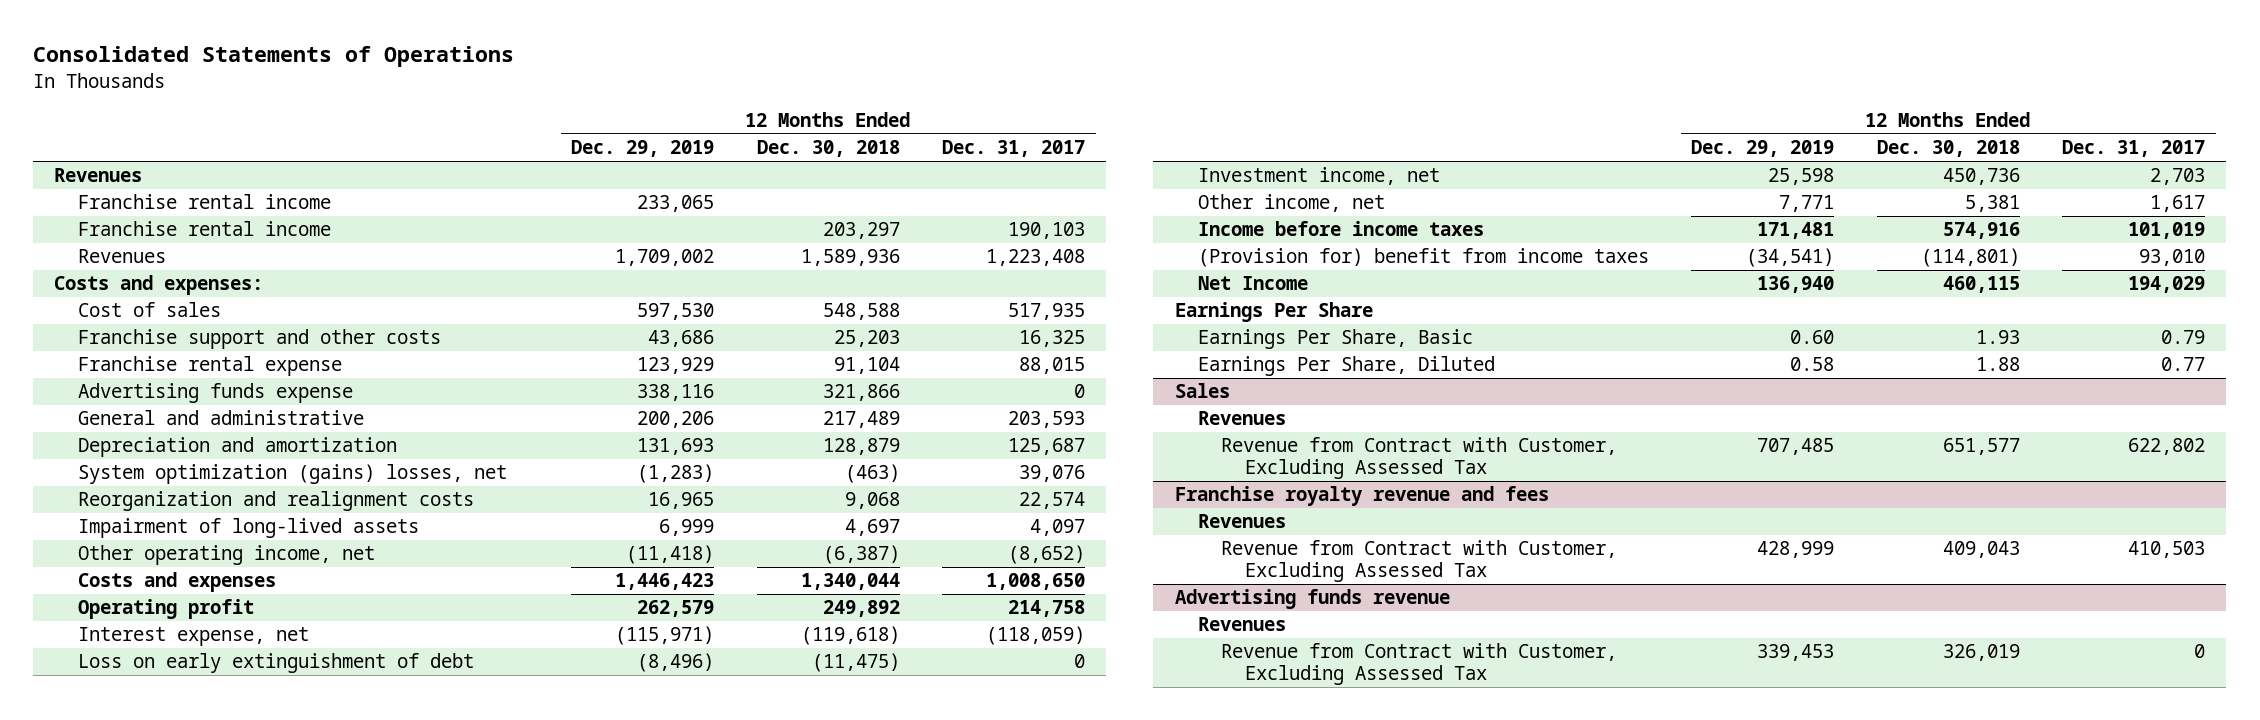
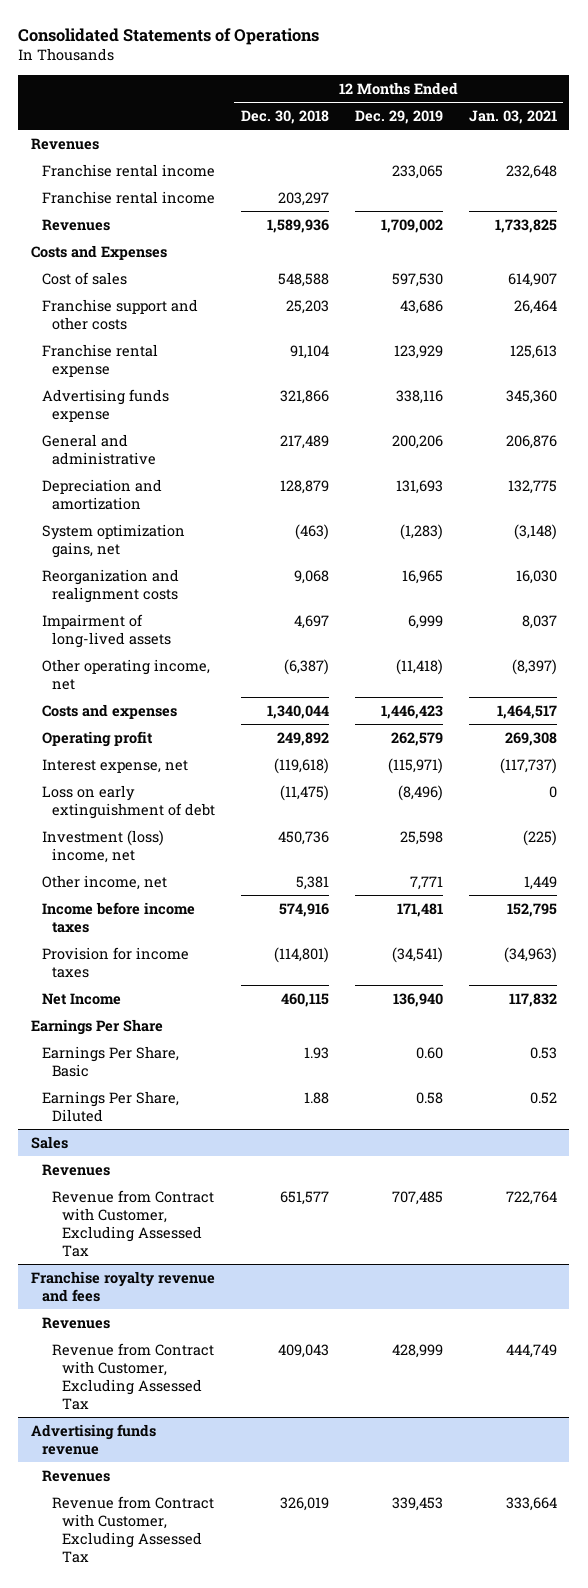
- | 12 Months Ended Dec. 29, 2019 | 12 Months Ended Dec. 30, 2018 | 12 Months Ended Dec. 31, 2017
+ | 12 Months Ended Dec. 30, 2018 | 12 Months Ended Dec. 29, 2019 | 12 Months Ended Jan. 03, 2021
- Costs and expenses:
+ Costs and Expenses
- System optimization (gains) losses, net | (1,283) | (463) | 39,076
+ System optimization gains, net | (463) | (1,283) | (3,148)
- Investment income, net | 25,598 | 450,736 | 2,703
+ Investment (loss) income, net | 450,736 | 25,598 | (225)
- (Provision for) benefit from income taxes | (34,541) | (114,801) | 93,010
+ Provision for income taxes | (114,801) | (34,541) | (34,963)

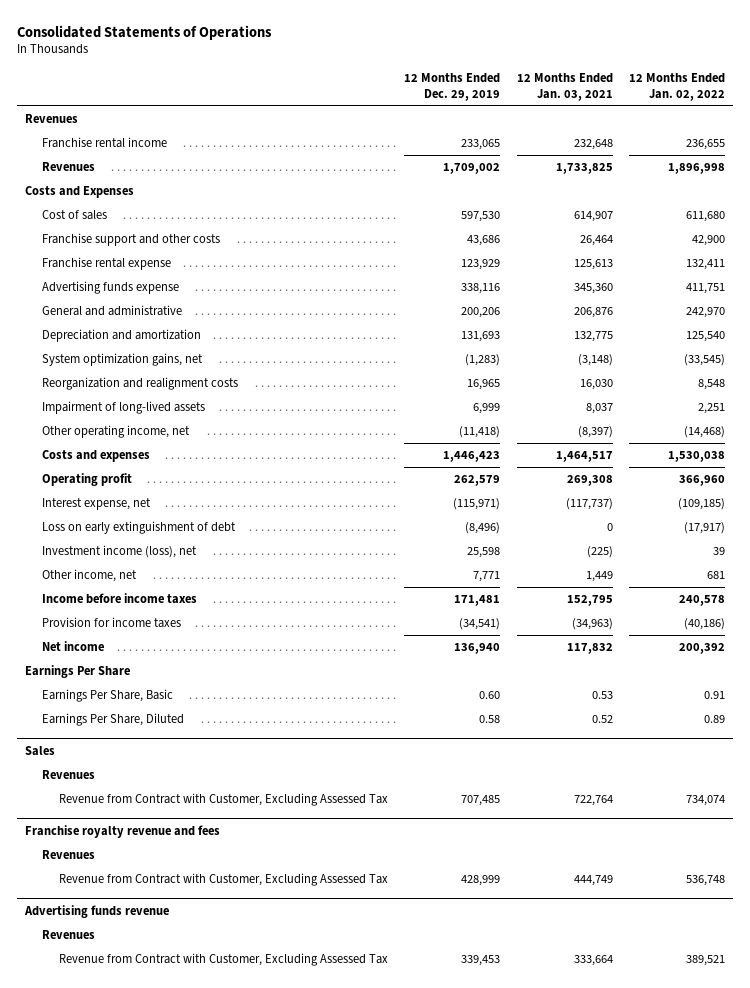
- | 12 Months Ended Dec. 30, 2018 | 12 Months Ended Dec. 29, 2019 | 12 Months Ended Jan. 03, 2021
+ | 12 Months Ended Dec. 29, 2019 | 12 Months Ended Jan. 03, 2021 | 12 Months Ended Jan. 02, 2022
- Franchise rental income | 203,297 | |
- Investment (loss) income, net | 450,736 | 25,598 | (225)
+ Investment income (loss), net | 25,598 | (225) | 39
- Net Income | 460,115 | 136,940 | 117,832
+ Net income | 136,940 | 117,832 | 200,392

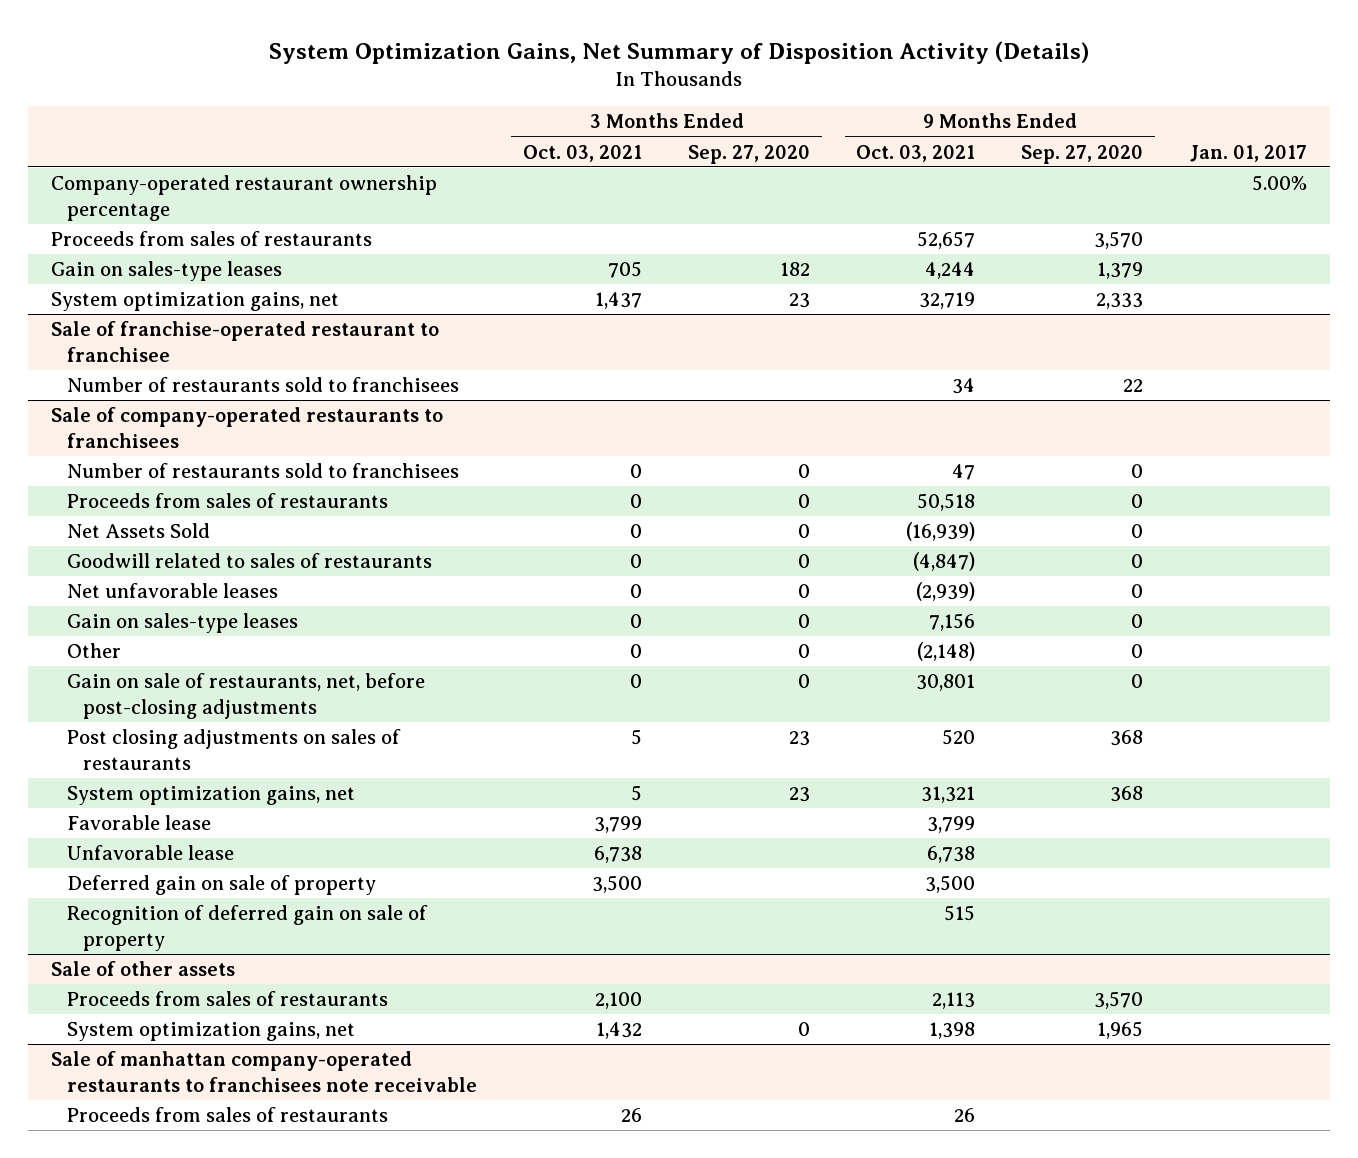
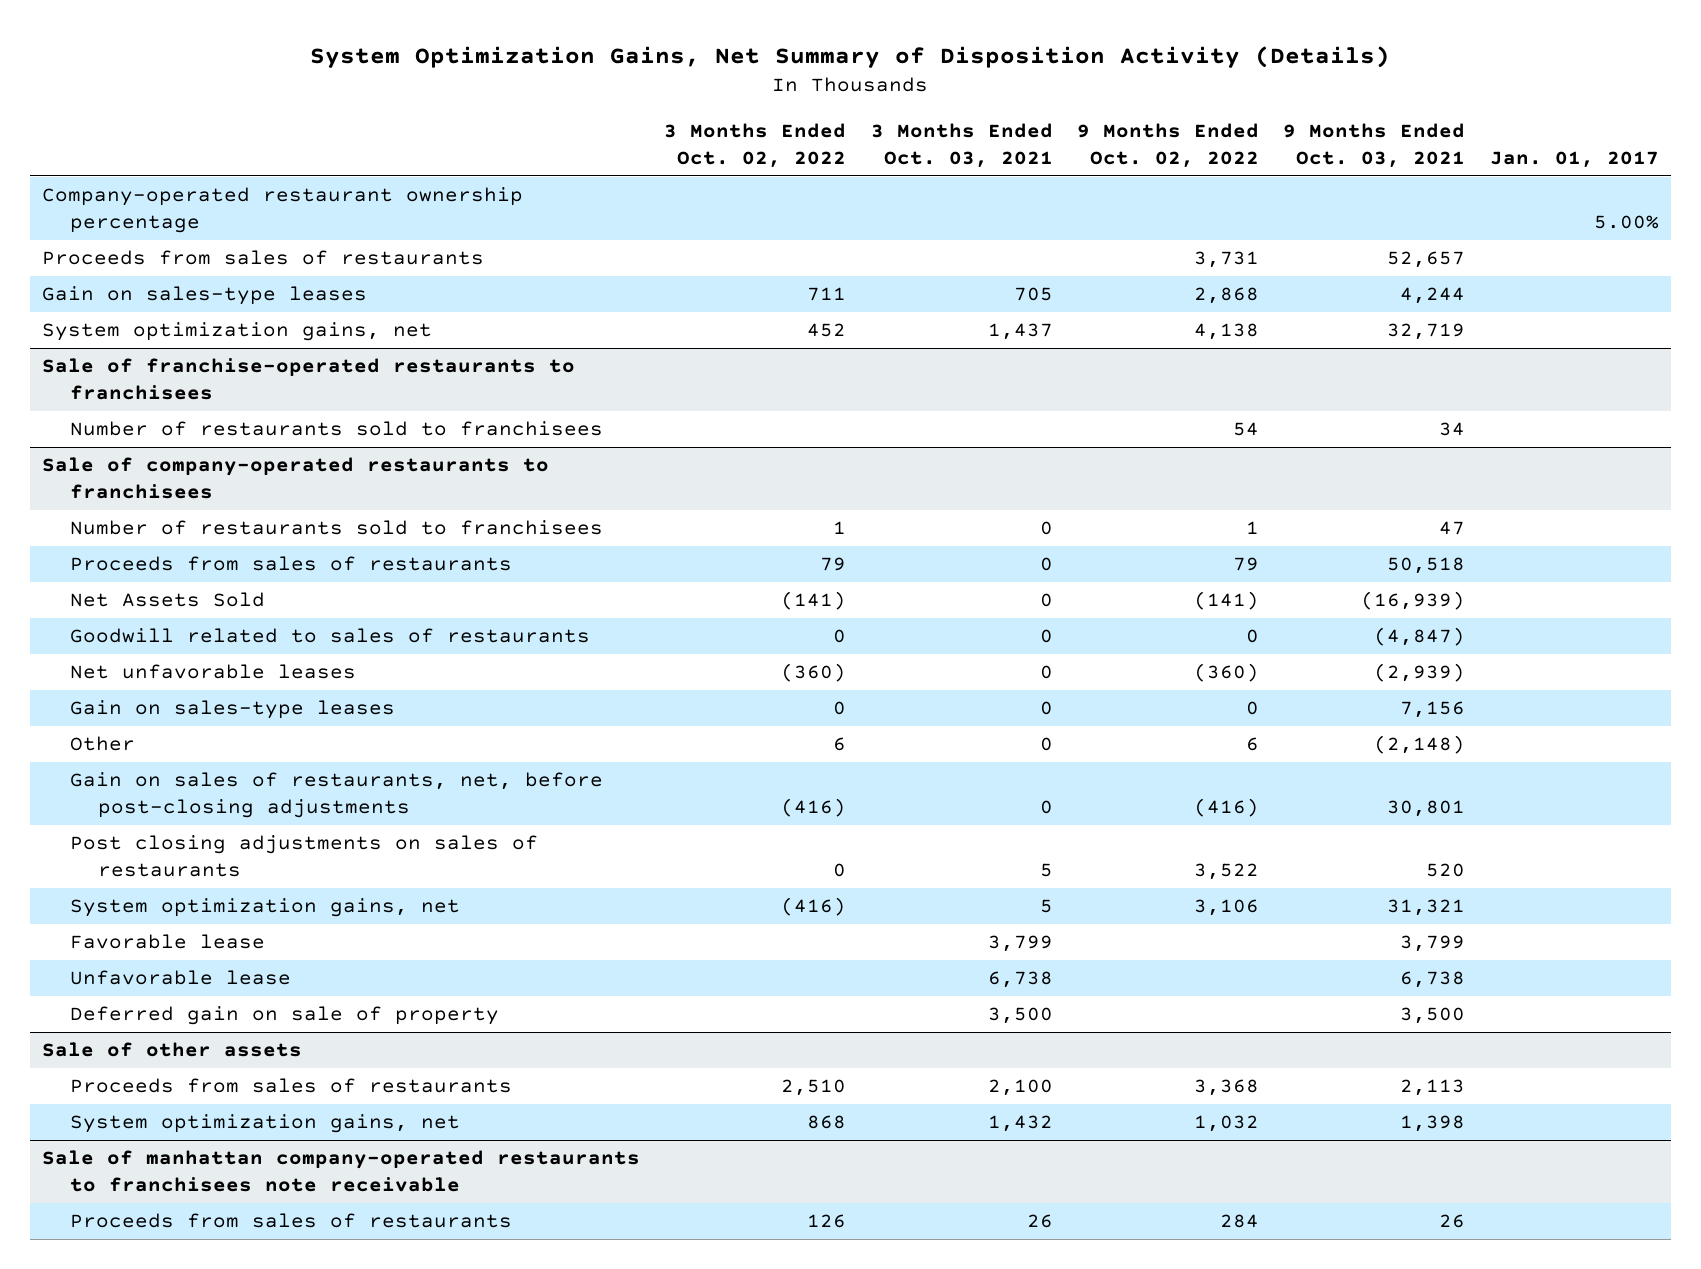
- | 3 Months Ended Oct. 03, 2021 | 3 Months Ended Sep. 27, 2020 | 9 Months Ended Oct. 03, 2021 | 9 Months Ended Sep. 27, 2020 | Jan. 01, 2017
+ | 3 Months Ended Oct. 02, 2022 | 3 Months Ended Oct. 03, 2021 | 9 Months Ended Oct. 02, 2022 | 9 Months Ended Oct. 03, 2021 | Jan. 01, 2017
- Sale of franchise-operated restaurant to franchisee
+ Sale of franchise-operated restaurants to franchisees
@ Sale of company-operated restaurants to franchisees
- Gain on sale of restaurants, net, before post-closing adjustments | 0 | 0 | 30,801 | 0 |
+ Gain on sales of restaurants, net, before post-closing adjustments | (416) | 0 | (416) | 30,801 |
- Recognition of deferred gain on sale of property | | | 515 | |

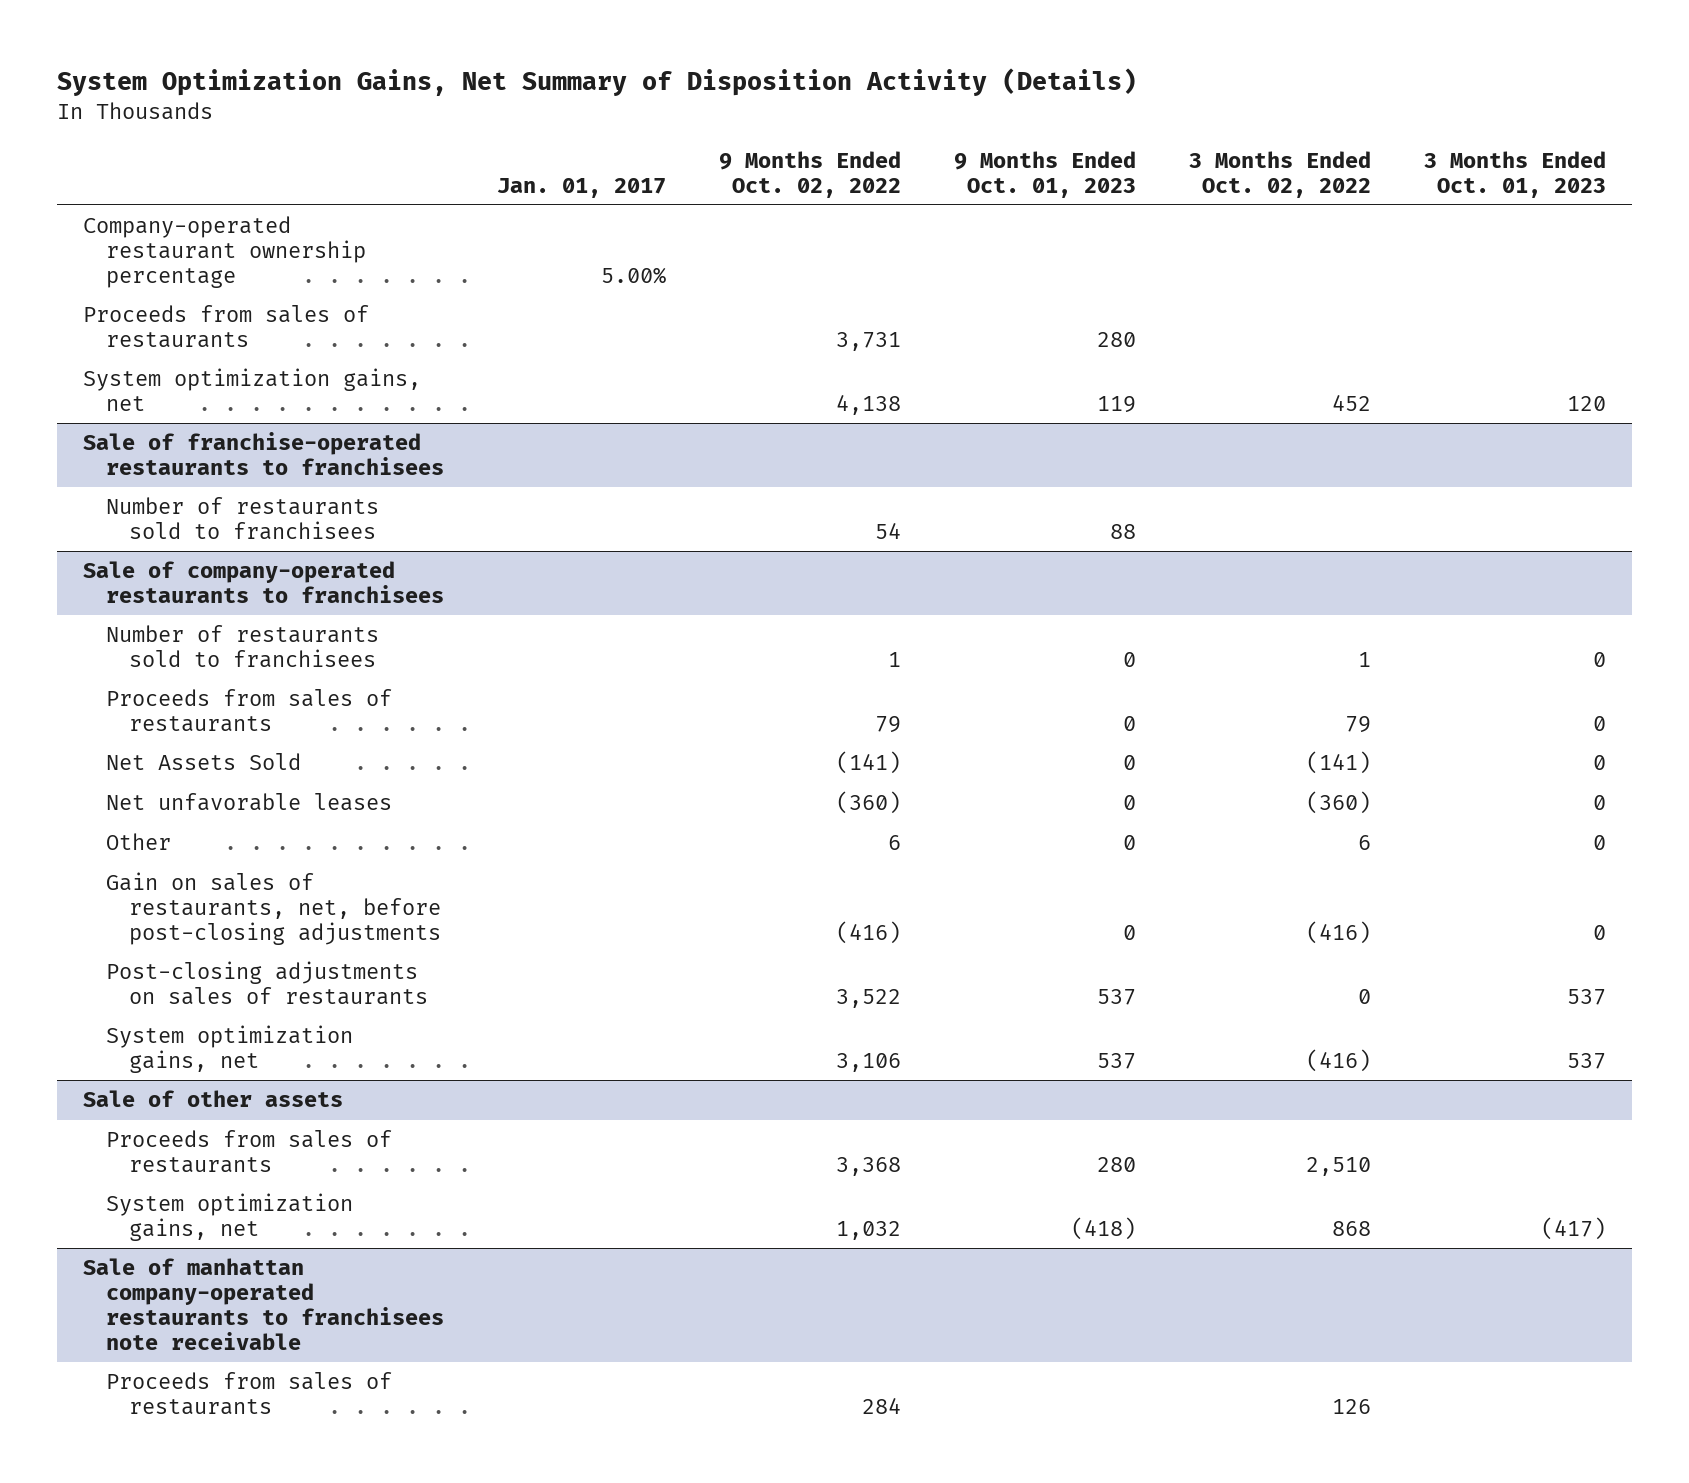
- | 3 Months Ended Oct. 02, 2022 | 3 Months Ended Oct. 03, 2021 | 9 Months Ended Oct. 02, 2022 | 9 Months Ended Oct. 03, 2021 | Jan. 01, 2017
+ | Jan. 01, 2017 | 9 Months Ended Oct. 02, 2022 | 9 Months Ended Oct. 01, 2023 | 3 Months Ended Oct. 02, 2022 | 3 Months Ended Oct. 01, 2023
- Gain on sales-type leases | 711 | 705 | 2,868 | 4,244 |
@ Sale of company-operated restaurants to franchisees
- Goodwill related to sales of restaurants | 0 | 0 | 0 | (4,847) |
- Gain on sales-type leases | 0 | 0 | 0 | 7,156 |
- Post closing adjustments on sales of restaurants | 0 | 5 | 3,522 | 520 |
+ Post-closing adjustments on sales of restaurants | | 3,522 | 537 | 0 | 537
- Favorable lease | | 3,799 | | 3,799 |
- Unfavorable lease | | 6,738 | | 6,738 |
- Deferred gain on sale of property | | 3,500 | | 3,500 |

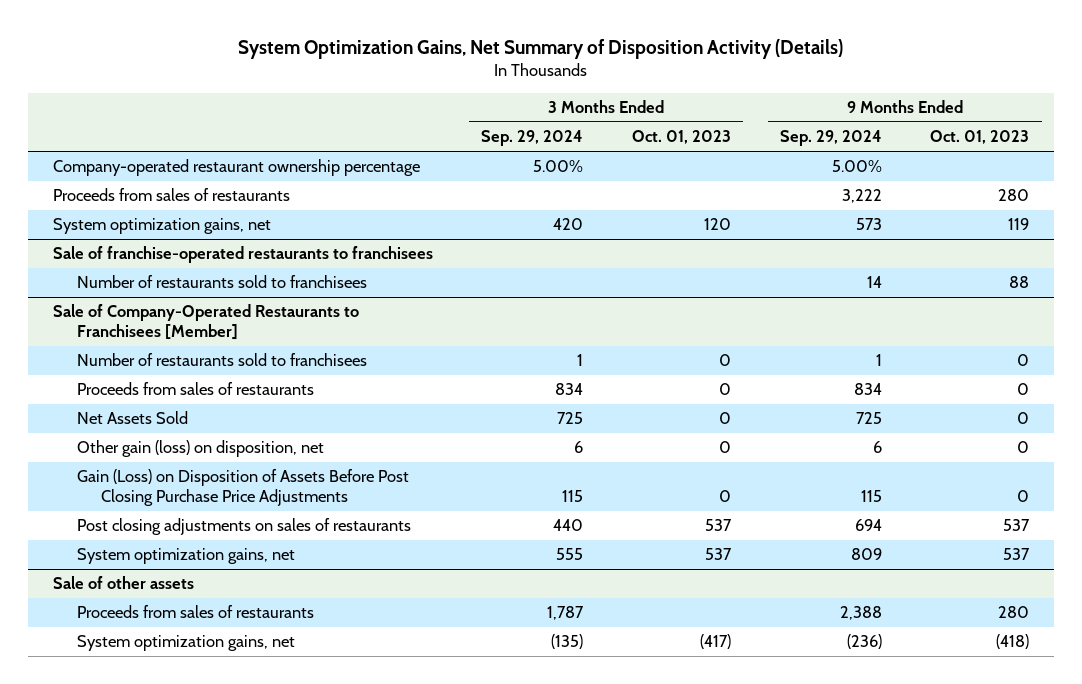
- | Jan. 01, 2017 | 9 Months Ended Oct. 02, 2022 | 9 Months Ended Oct. 01, 2023 | 3 Months Ended Oct. 02, 2022 | 3 Months Ended Oct. 01, 2023
+ | 3 Months Ended Sep. 29, 2024 | 3 Months Ended Oct. 01, 2023 | 9 Months Ended Sep. 29, 2024 | 9 Months Ended Oct. 01, 2023
- Sale of company-operated restaurants to franchisees
+ Sale of Company-Operated Restaurants to Franchisees [Member]
- Net unfavorable leases | | (360) | 0 | (360) | 0
- Other | | 6 | 0 | 6 | 0
- Gain on sales of restaurants, net, before post-closing adjustments | | (416) | 0 | (416) | 0
- Post-closing adjustments on sales of restaurants | | 3,522 | 537 | 0 | 537
+ Other gain (loss) on disposition, net | 6 | 0 | 6 | 0
+ Gain (Loss) on Disposition of Assets Before Post Closing Purchase Price Adjustments | 115 | 0 | 115 | 0
+ Post closing adjustments on sales of restaurants | 440 | 537 | 694 | 537
- Sale of manhattan company-operated restaurants to franchisees note receivable
- Proceeds from sales of restaurants | | 284 | | 126 |

